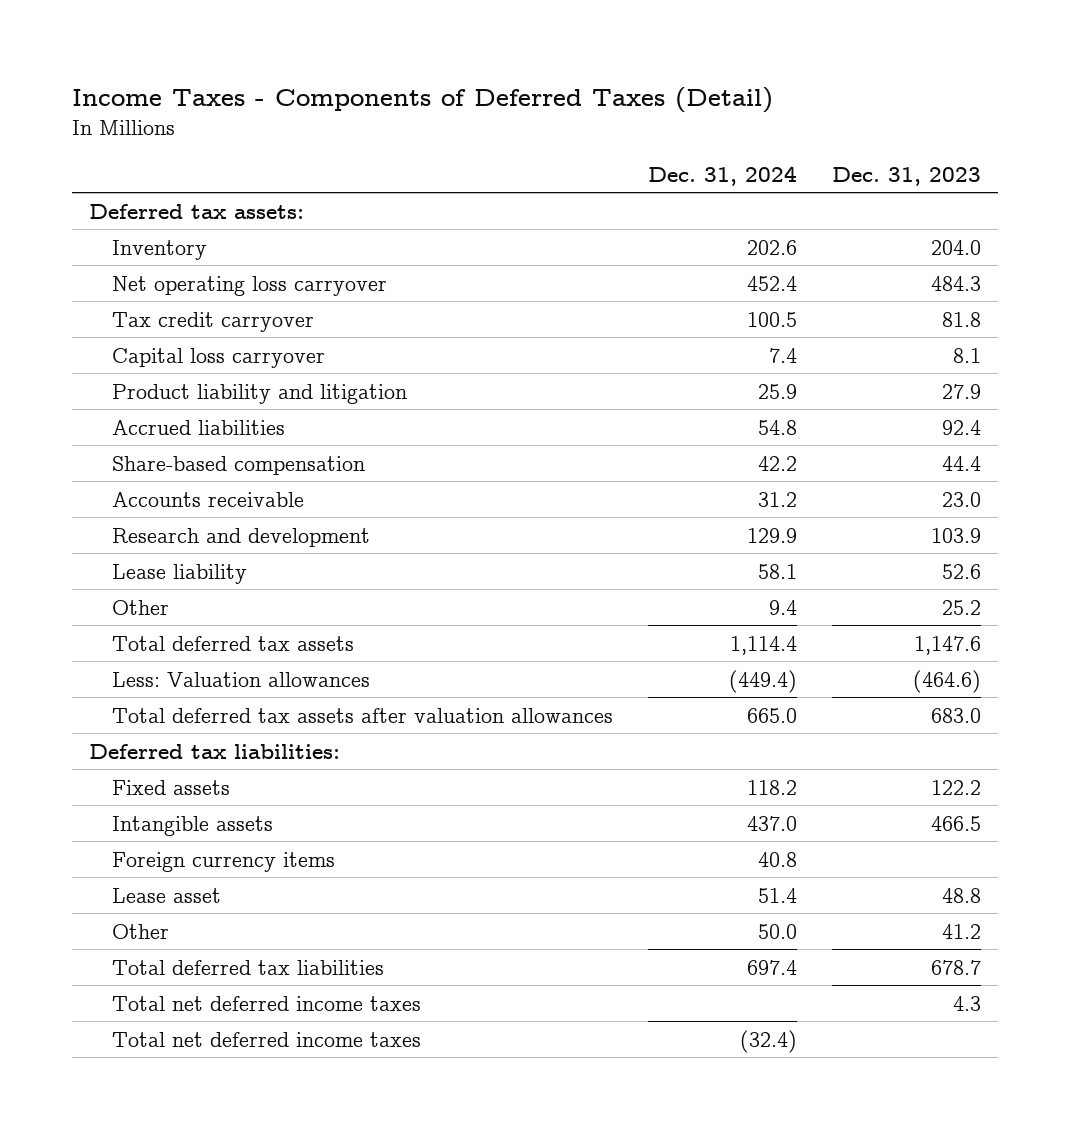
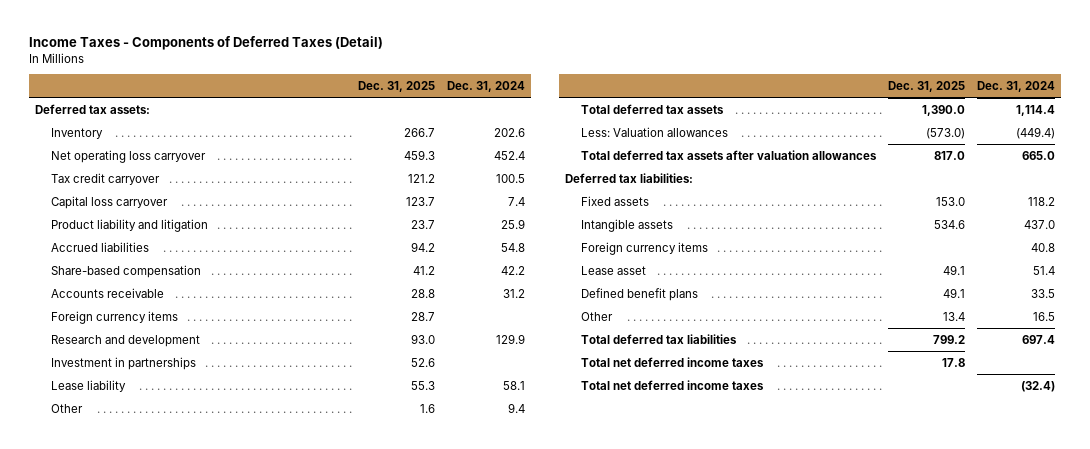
- | Dec. 31, 2024 | Dec. 31, 2023
+ | Dec. 31, 2025 | Dec. 31, 2024
+ Foreign currency items | 28.7 |
+ Investment in partnerships | 52.6 |
- Other | 50.0 | 41.2
+ Defined benefit plans | 49.1 | 33.5
+ Other | 13.4 | 16.5

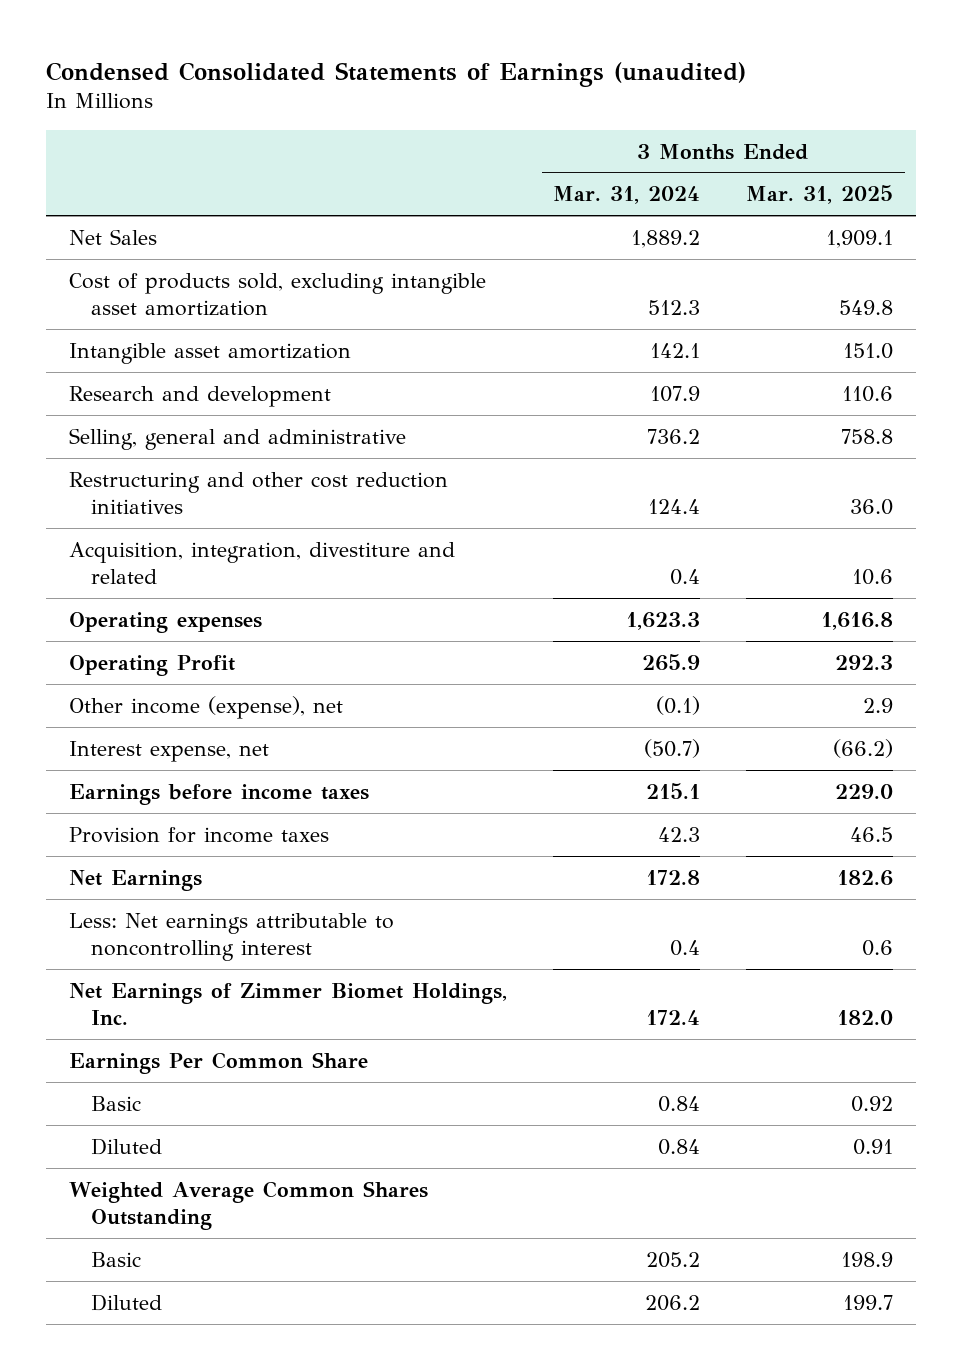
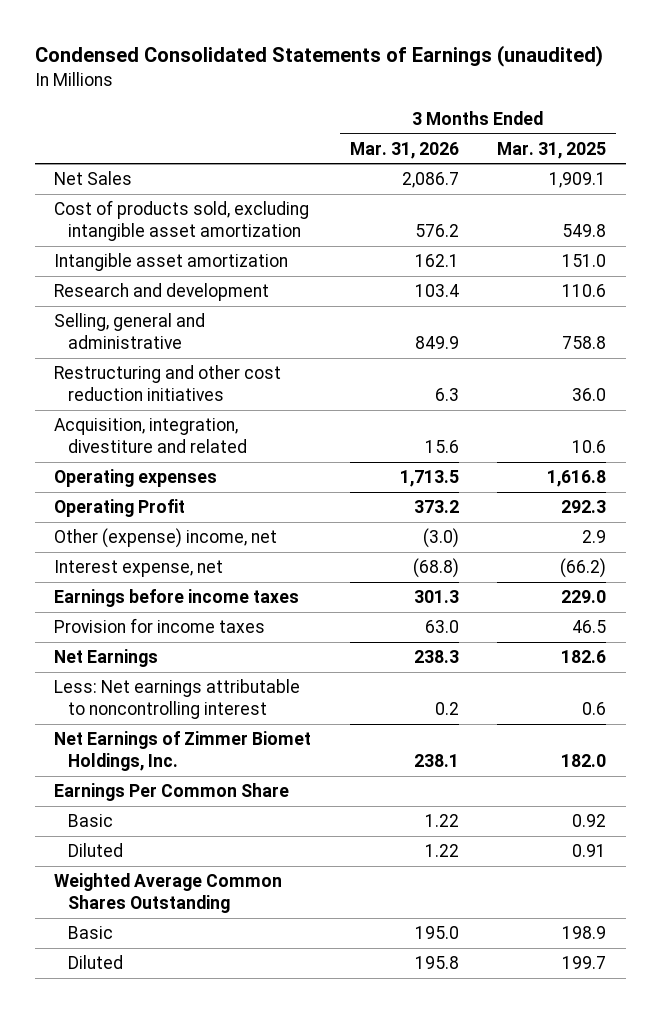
- | 3 Months Ended Mar. 31, 2024 | 3 Months Ended Mar. 31, 2025
+ | 3 Months Ended Mar. 31, 2026 | 3 Months Ended Mar. 31, 2025
- Other income (expense), net | (0.1) | 2.9
+ Other (expense) income, net | (3.0) | 2.9

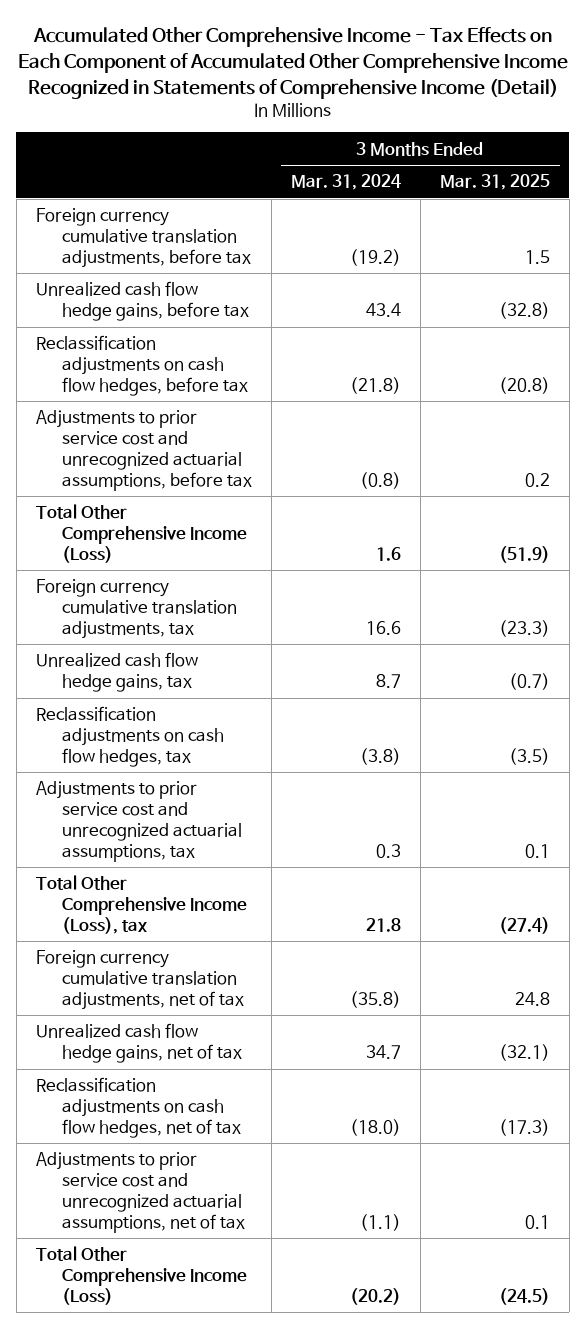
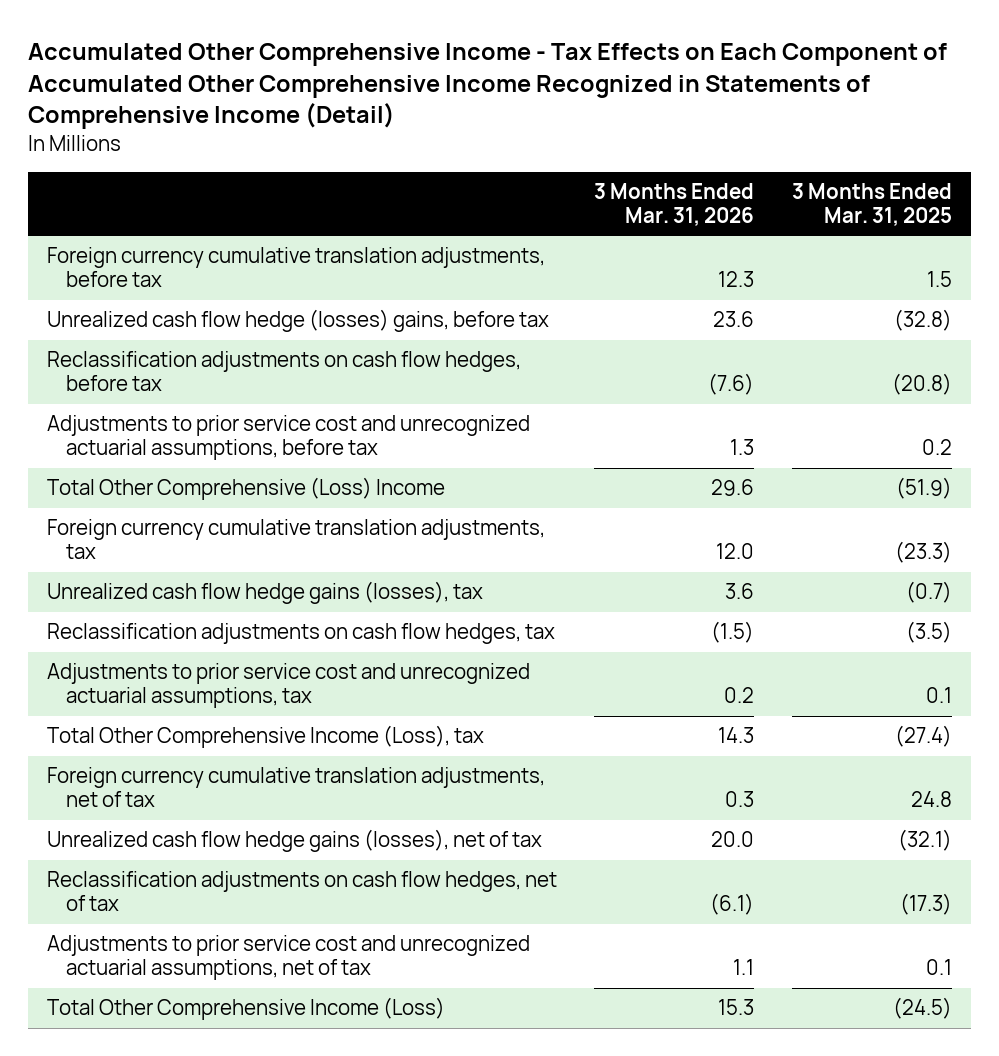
- | 3 Months Ended Mar. 31, 2024 | 3 Months Ended Mar. 31, 2025
+ | 3 Months Ended Mar. 31, 2026 | 3 Months Ended Mar. 31, 2025
- Unrealized cash flow hedge gains, before tax | 43.4 | (32.8)
+ Unrealized cash flow hedge (losses) gains, before tax | 23.6 | (32.8)
- Total Other Comprehensive Income (Loss) | 1.6 | (51.9)
+ Total Other Comprehensive (Loss) Income | 29.6 | (51.9)
- Unrealized cash flow hedge gains, tax | 8.7 | (0.7)
+ Unrealized cash flow hedge gains (losses), tax | 3.6 | (0.7)
- Unrealized cash flow hedge gains, net of tax | 34.7 | (32.1)
+ Unrealized cash flow hedge gains (losses), net of tax | 20.0 | (32.1)

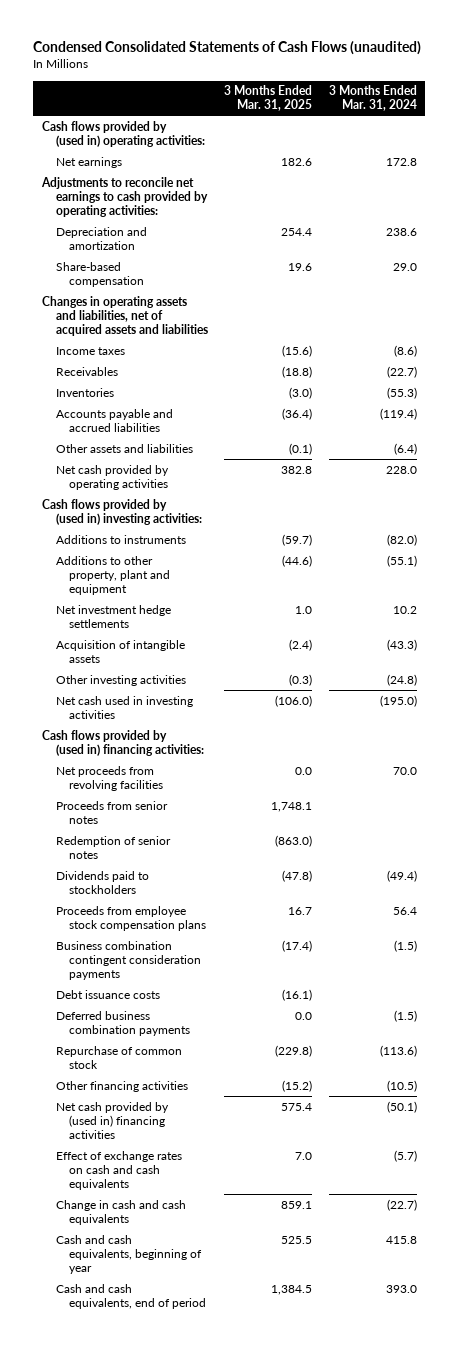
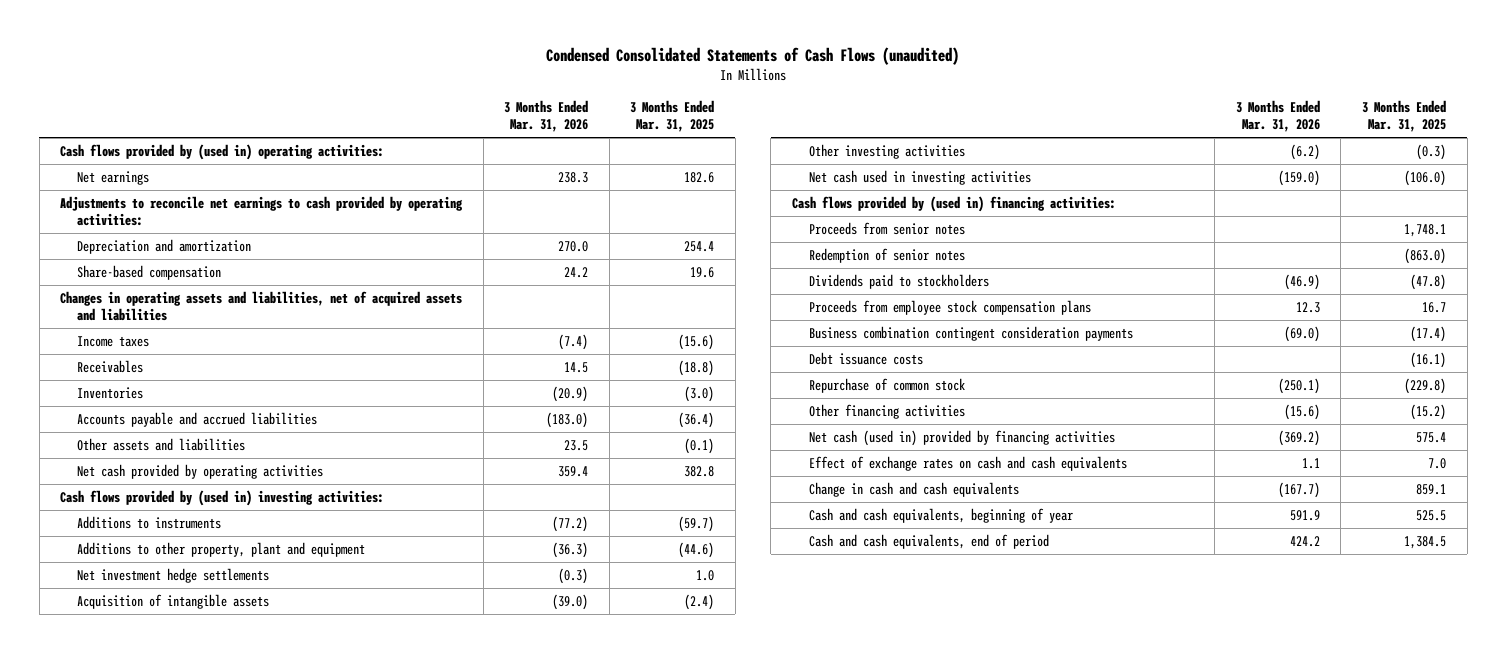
- | 3 Months Ended Mar. 31, 2025 | 3 Months Ended Mar. 31, 2024
+ | 3 Months Ended Mar. 31, 2026 | 3 Months Ended Mar. 31, 2025
- Net proceeds from revolving facilities | 0.0 | 70.0
- Deferred business combination payments | 0.0 | (1.5)
- Net cash provided by (used in) financing activities | 575.4 | (50.1)
+ Net cash (used in) provided by financing activities | (369.2) | 575.4

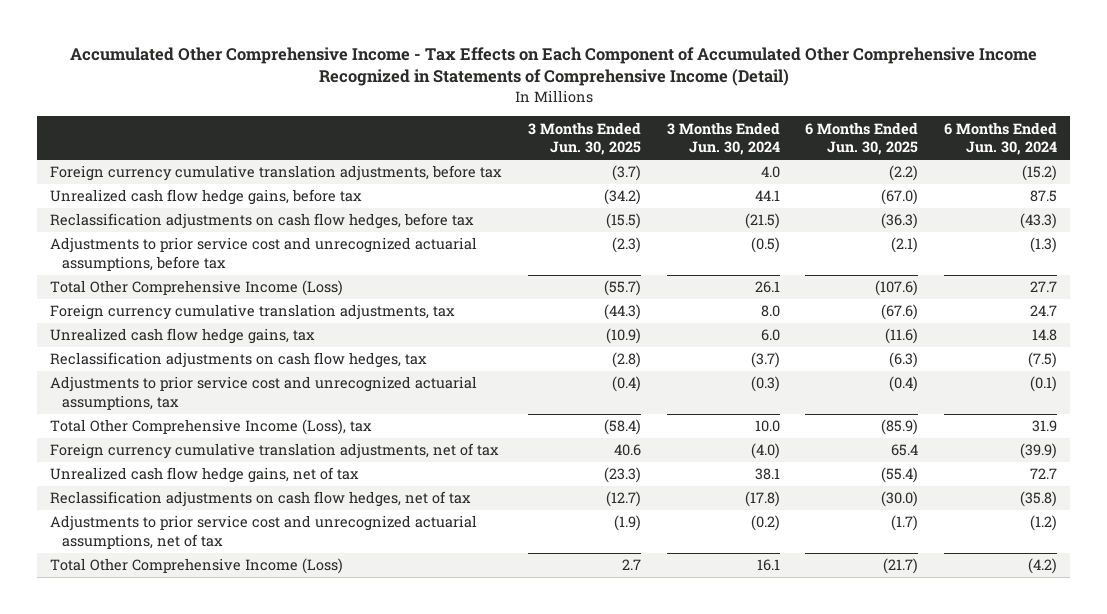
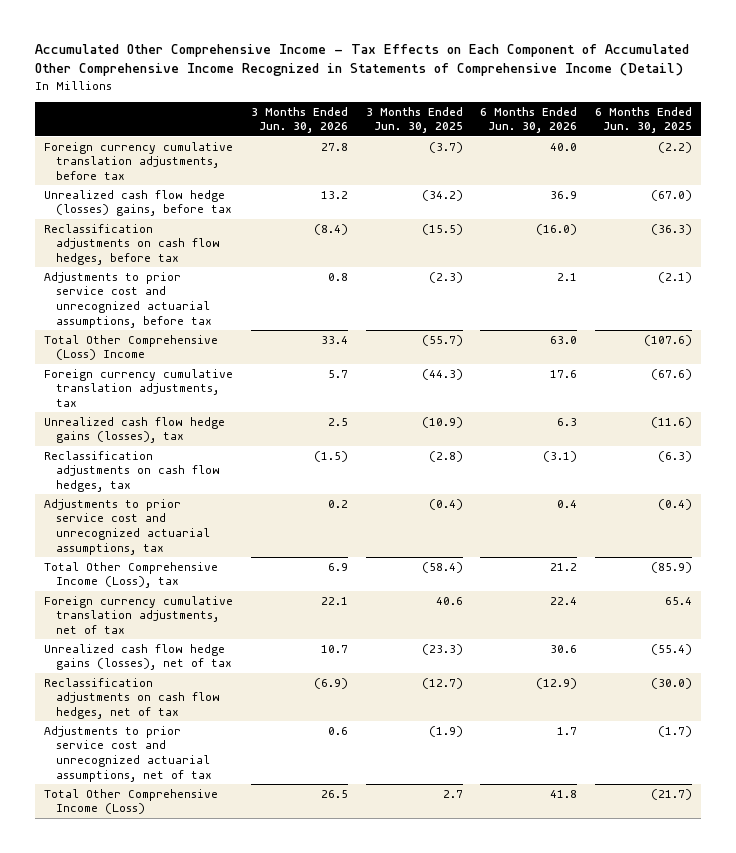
- | 3 Months Ended Jun. 30, 2025 | 3 Months Ended Jun. 30, 2024 | 6 Months Ended Jun. 30, 2025 | 6 Months Ended Jun. 30, 2024
+ | 3 Months Ended Jun. 30, 2026 | 3 Months Ended Jun. 30, 2025 | 6 Months Ended Jun. 30, 2026 | 6 Months Ended Jun. 30, 2025
- Unrealized cash flow hedge gains, before tax | (34.2) | 44.1 | (67.0) | 87.5
+ Unrealized cash flow hedge (losses) gains, before tax | 13.2 | (34.2) | 36.9 | (67.0)
- Total Other Comprehensive Income (Loss) | (55.7) | 26.1 | (107.6) | 27.7
+ Total Other Comprehensive (Loss) Income | 33.4 | (55.7) | 63.0 | (107.6)
- Unrealized cash flow hedge gains, tax | (10.9) | 6.0 | (11.6) | 14.8
+ Unrealized cash flow hedge gains (losses), tax | 2.5 | (10.9) | 6.3 | (11.6)
- Unrealized cash flow hedge gains, net of tax | (23.3) | 38.1 | (55.4) | 72.7
+ Unrealized cash flow hedge gains (losses), net of tax | 10.7 | (23.3) | 30.6 | (55.4)

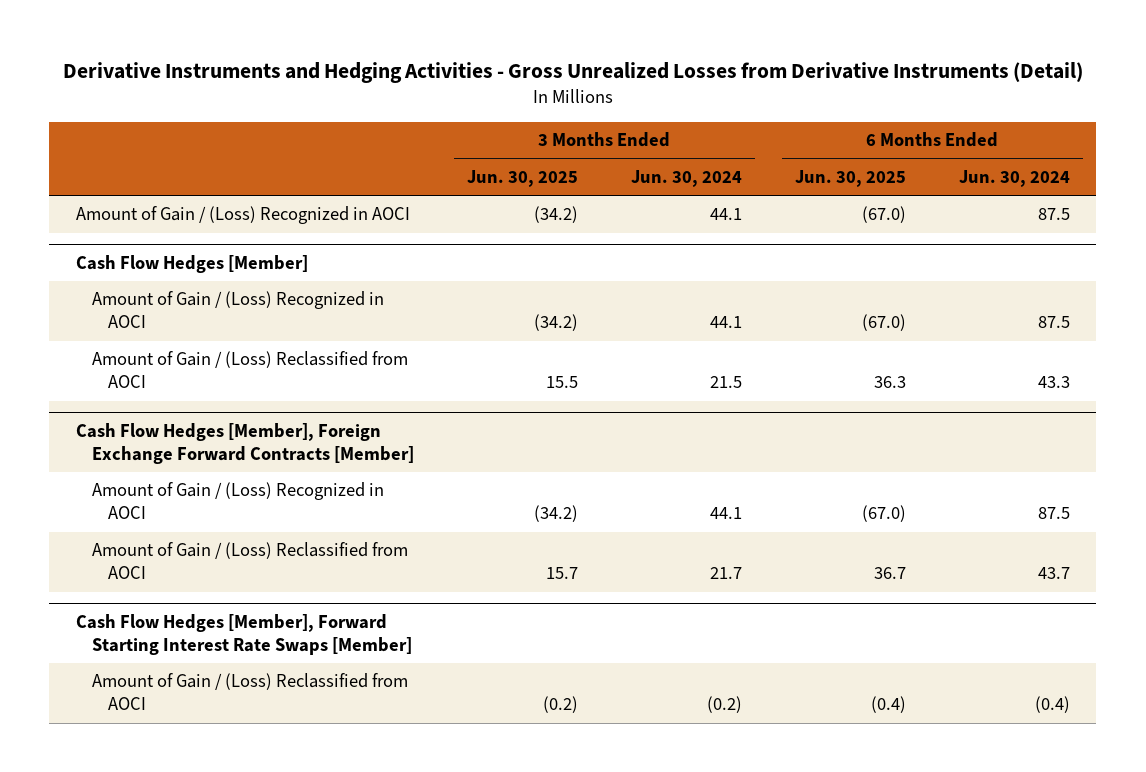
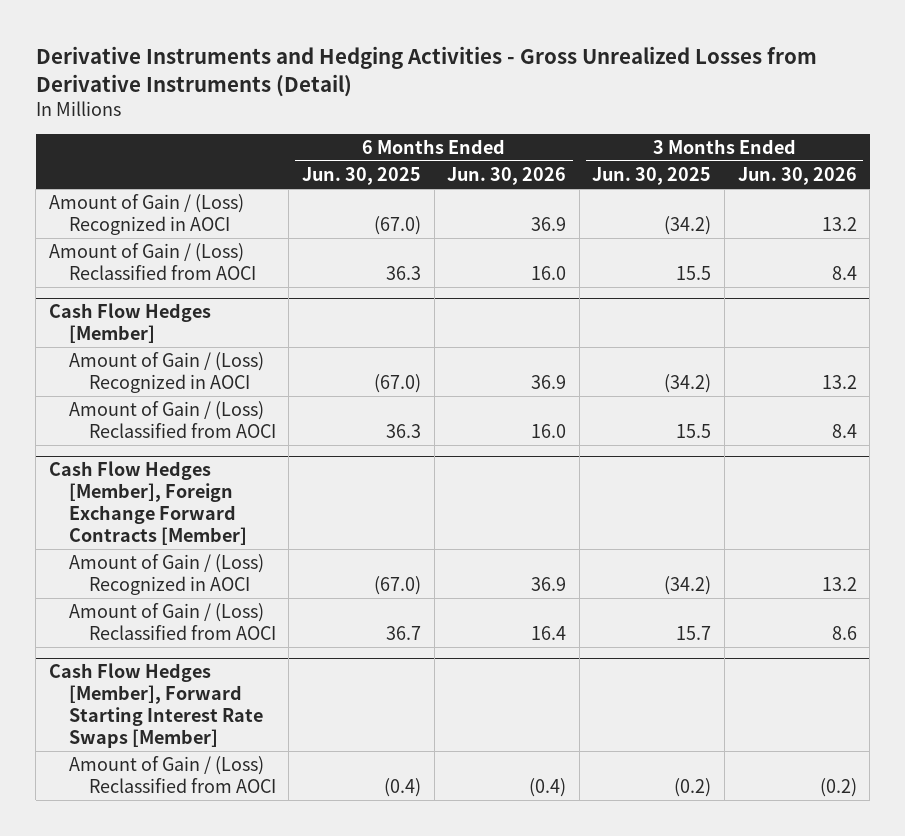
- | 3 Months Ended Jun. 30, 2025 | 3 Months Ended Jun. 30, 2024 | 6 Months Ended Jun. 30, 2025 | 6 Months Ended Jun. 30, 2024
+ | 6 Months Ended Jun. 30, 2025 | 6 Months Ended Jun. 30, 2026 | 3 Months Ended Jun. 30, 2025 | 3 Months Ended Jun. 30, 2026
+ Amount of Gain / (Loss) Reclassified from AOCI | 36.3 | 16.0 | 15.5 | 8.4

